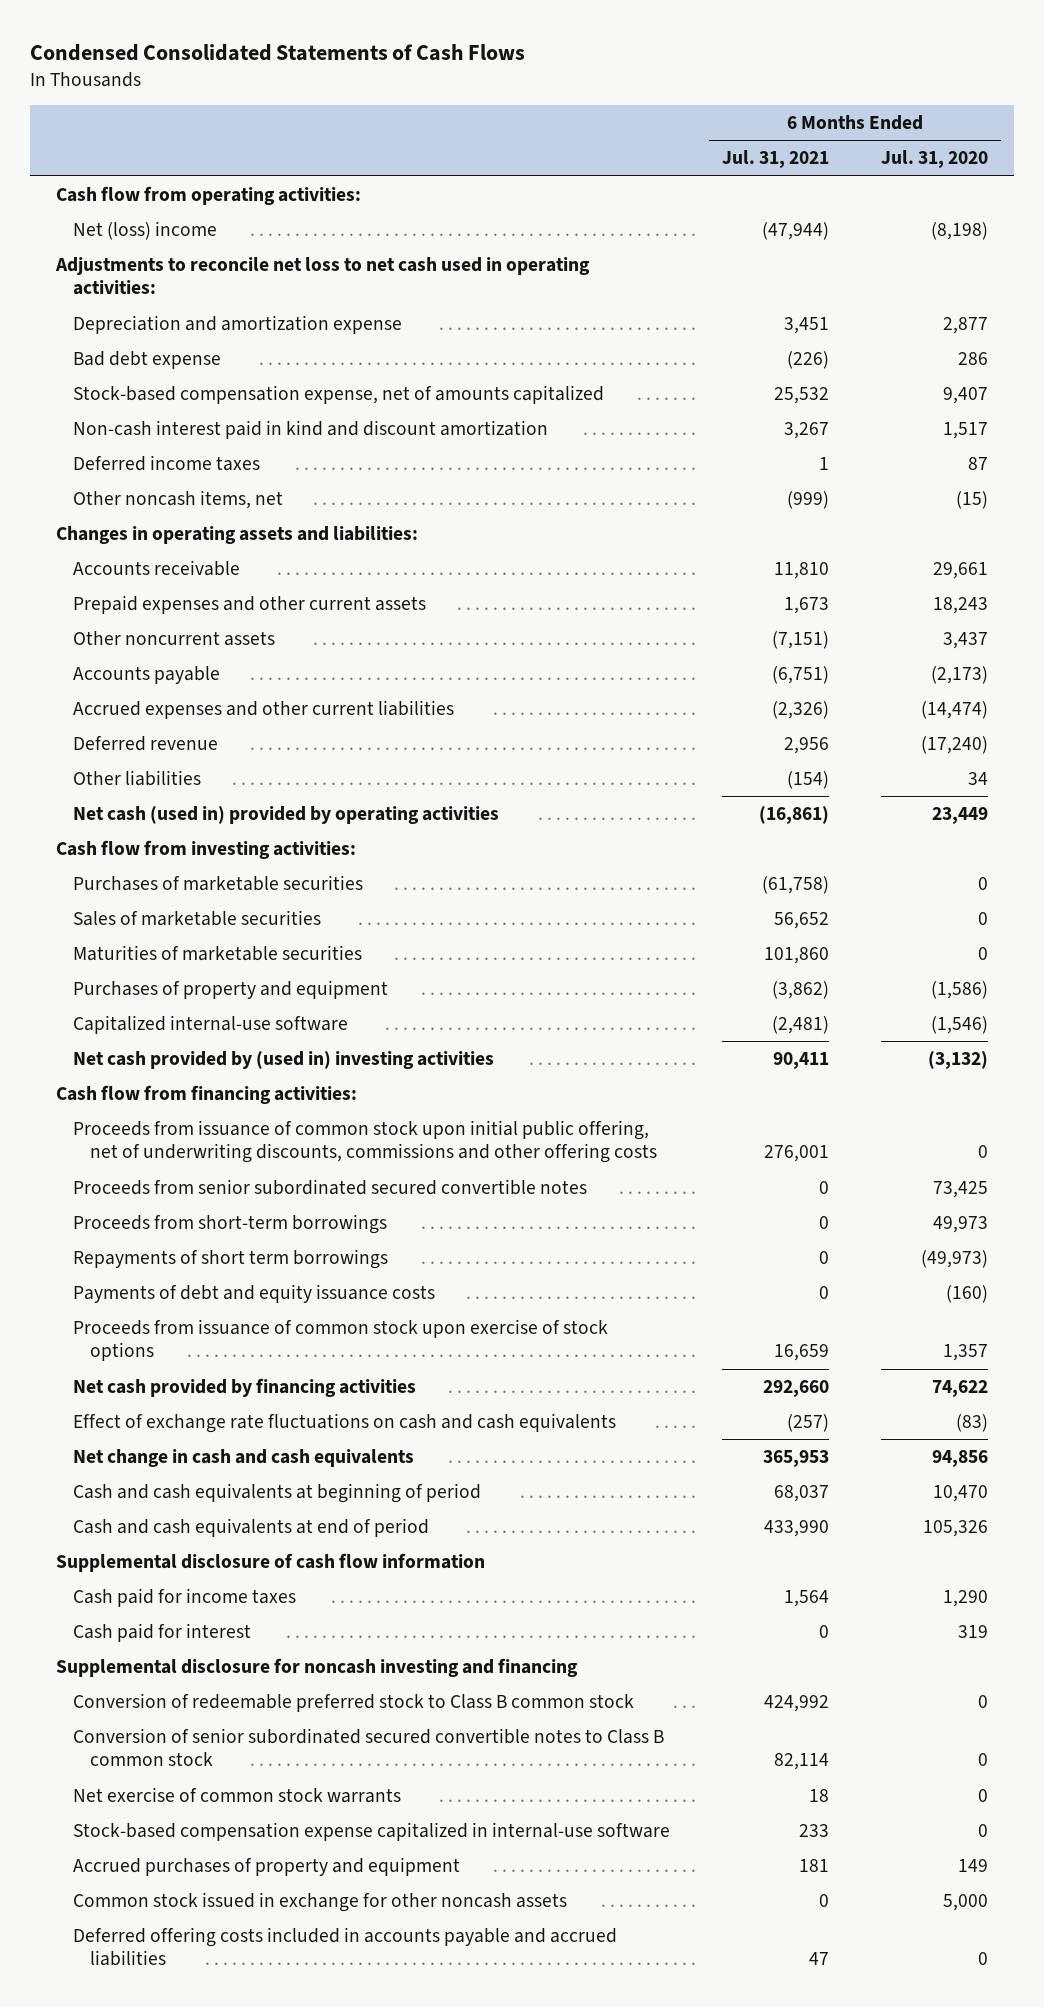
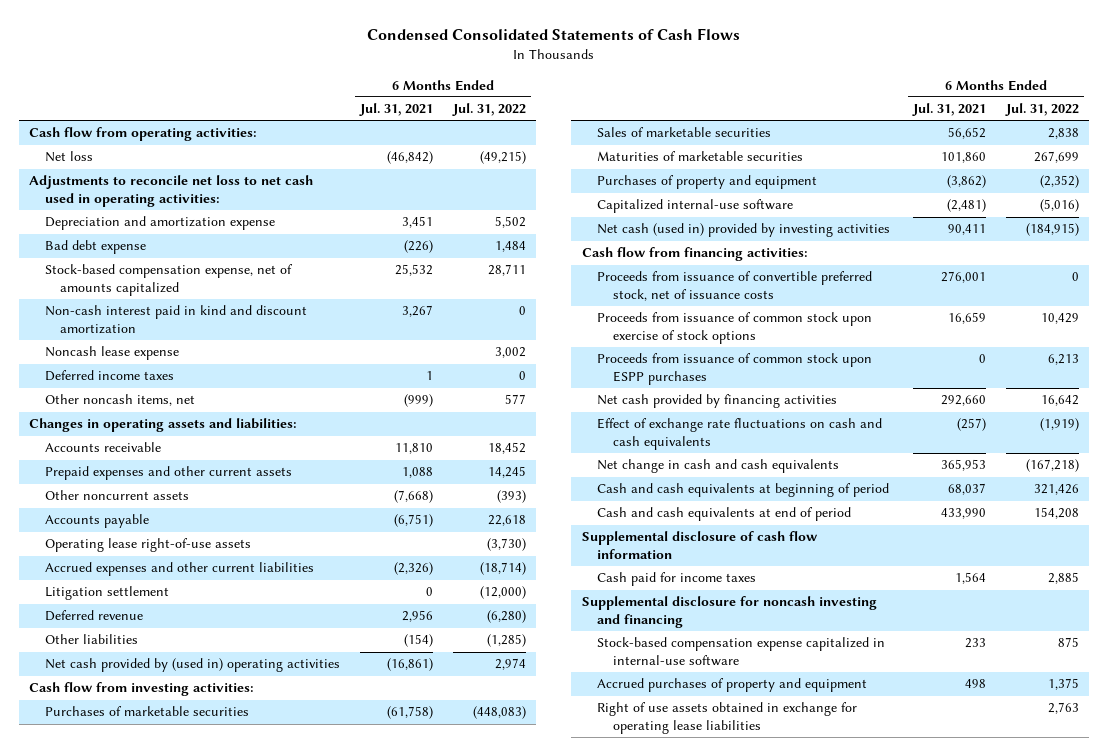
- | 6 Months Ended Jul. 31, 2021 | 6 Months Ended Jul. 31, 2020
+ | 6 Months Ended Jul. 31, 2021 | 6 Months Ended Jul. 31, 2022
- Net (loss) income | (47,944) | (8,198)
+ Net loss | (46,842) | (49,215)
+ Noncash lease expense | | 3,002
- Prepaid expenses and other current assets | 1,673 | 18,243
- Other noncurrent assets | (7,151) | 3,437
+ Prepaid expenses and other current assets | 1,088 | 14,245
+ Other noncurrent assets | (7,668) | (393)
+ Operating lease right-of-use assets | | (3,730)
+ Litigation settlement | 0 | (12,000)
- Net cash (used in) provided by operating activities | (16,861) | 23,449
+ Net cash provided by (used in) operating activities | (16,861) | 2,974
- Net cash provided by (used in) investing activities | 90,411 | (3,132)
+ Net cash (used in) provided by investing activities | 90,411 | (184,915)
- Proceeds from issuance of common stock upon initial public offering, net of underwriting discounts, commissions and other offering costs | 276,001 | 0
- Proceeds from senior subordinated secured convertible notes | 0 | 73,425
- Proceeds from short-term borrowings | 0 | 49,973
- Repayments of short term borrowings | 0 | (49,973)
- Payments of debt and equity issuance costs | 0 | (160)
+ Proceeds from issuance of convertible preferred stock, net of issuance costs | 276,001 | 0
+ Proceeds from issuance of common stock upon ESPP purchases | 0 | 6,213
- Cash paid for interest | 0 | 319
- Conversion of redeemable preferred stock to Class B common stock | 424,992 | 0
- Conversion of senior subordinated secured convertible notes to Class B common stock | 82,114 | 0
- Net exercise of common stock warrants | 18 | 0
- Accrued purchases of property and equipment | 181 | 149
- Common stock issued in exchange for other noncash assets | 0 | 5,000
- Deferred offering costs included in accounts payable and accrued liabilities | 47 | 0
+ Accrued purchases of property and equipment | 498 | 1,375
+ Right of use assets obtained in exchange for operating lease liabilities | | 2,763

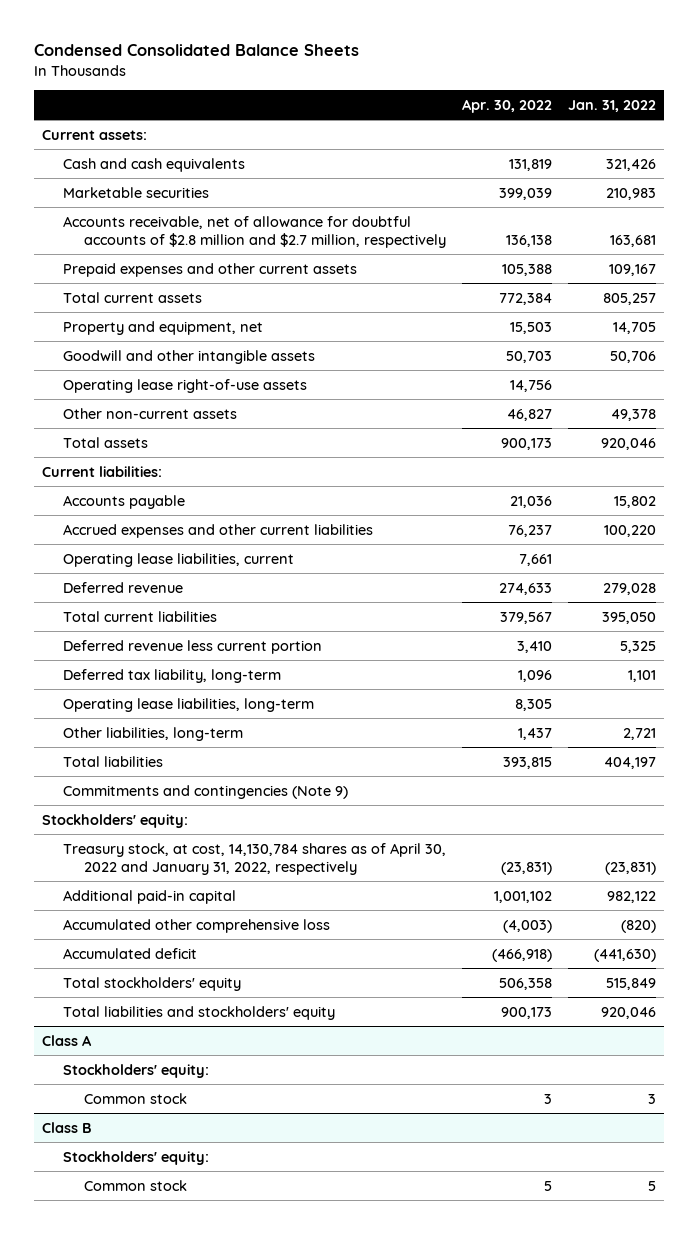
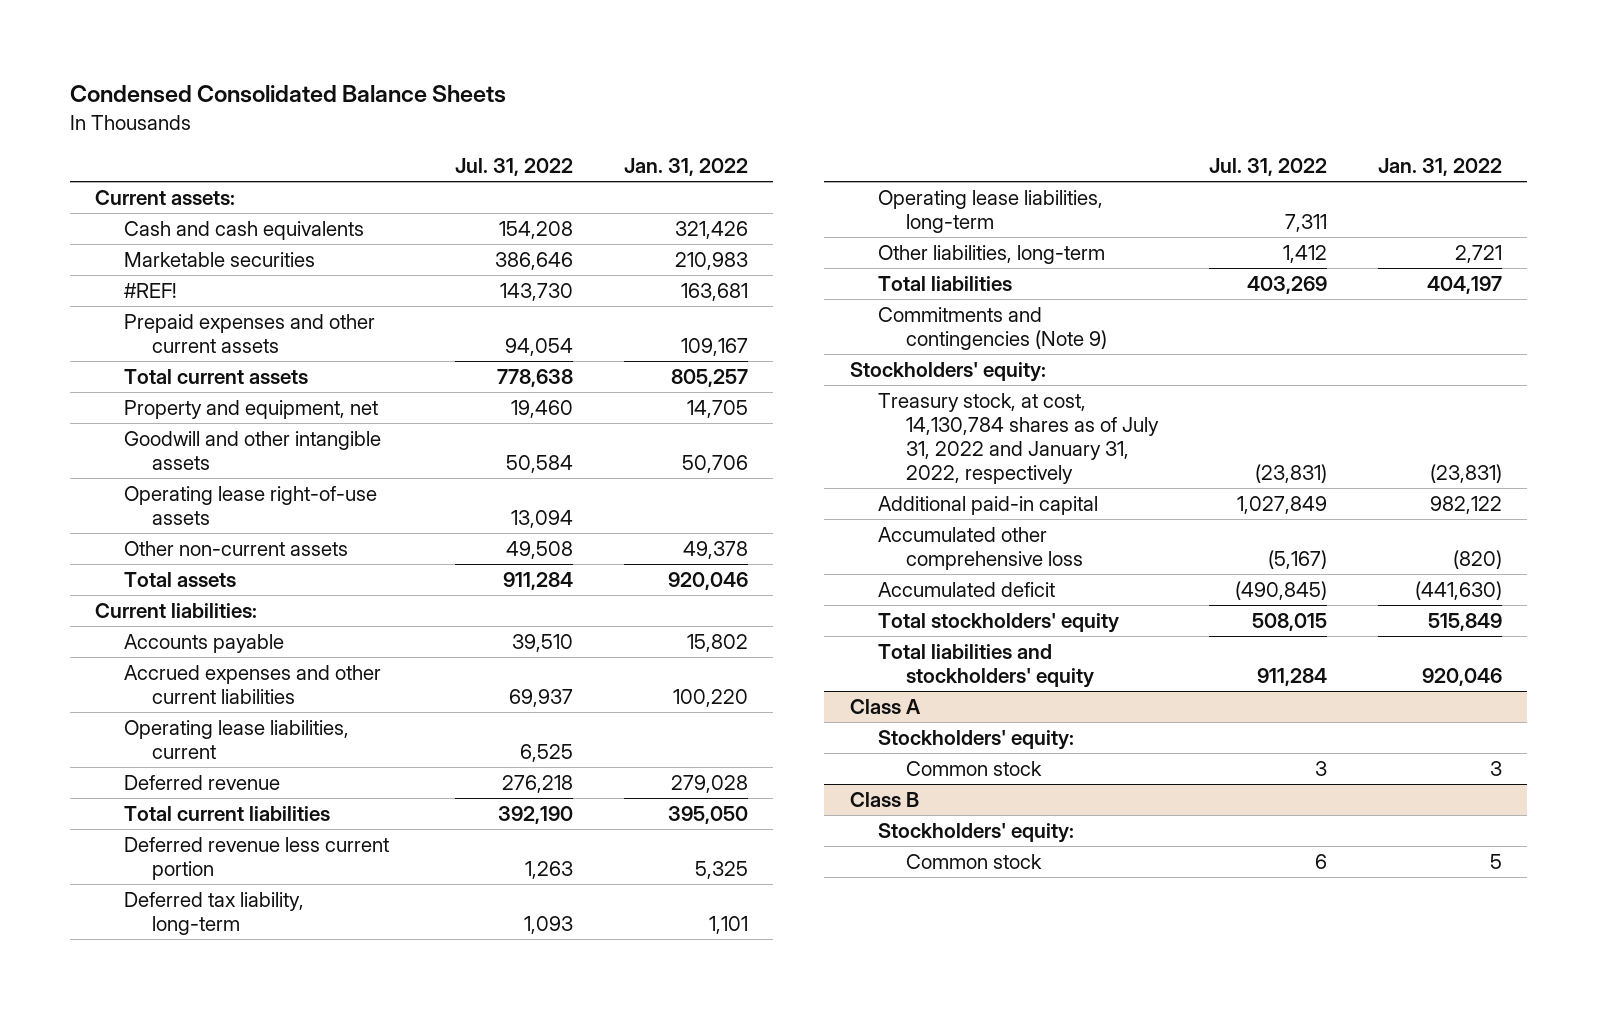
- | Apr. 30, 2022 | Jan. 31, 2022
+ | Jul. 31, 2022 | Jan. 31, 2022
- Accounts receivable, net of allowance for doubtful accounts of $2.8 million and $2.7 million, respectively | 136,138 | 163,681
+ #REF! | 143,730 | 163,681
- Treasury stock, at cost, 14,130,784 shares as of April 30, 2022 and January 31, 2022, respectively | (23,831) | (23,831)
+ Treasury stock, at cost, 14,130,784 shares as of July 31, 2022 and January 31, 2022, respectively | (23,831) | (23,831)

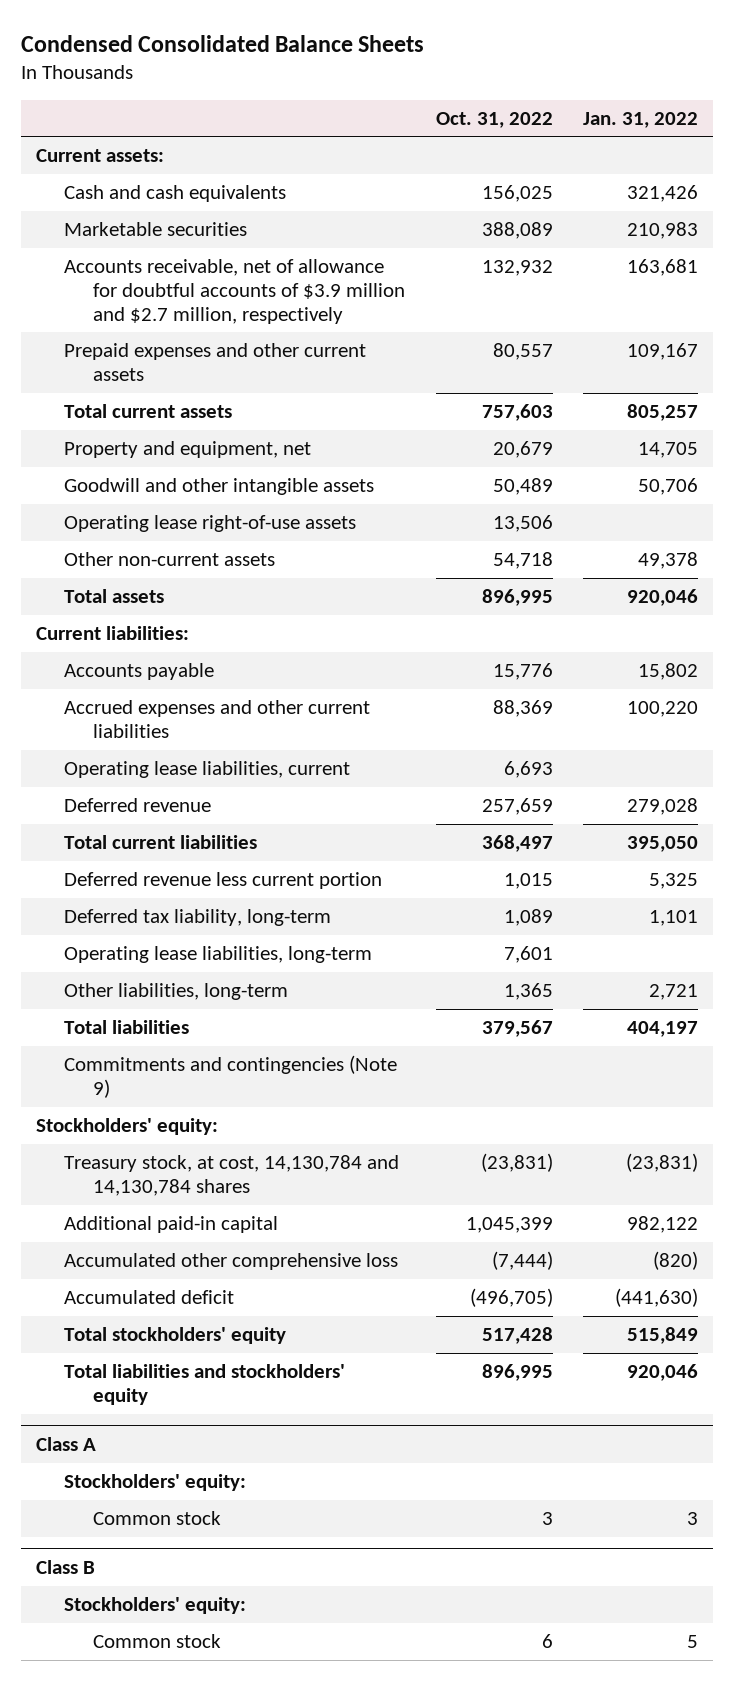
- | Jul. 31, 2022 | Jan. 31, 2022
+ | Oct. 31, 2022 | Jan. 31, 2022
- #REF! | 143,730 | 163,681
+ Accounts receivable, net of allowance for doubtful accounts of $3.9 million and $2.7 million, respectively | 132,932 | 163,681
- Treasury stock, at cost, 14,130,784 shares as of July 31, 2022 and January 31, 2022, respectively | (23,831) | (23,831)
+ Treasury stock, at cost, 14,130,784 and 14,130,784 shares | (23,831) | (23,831)

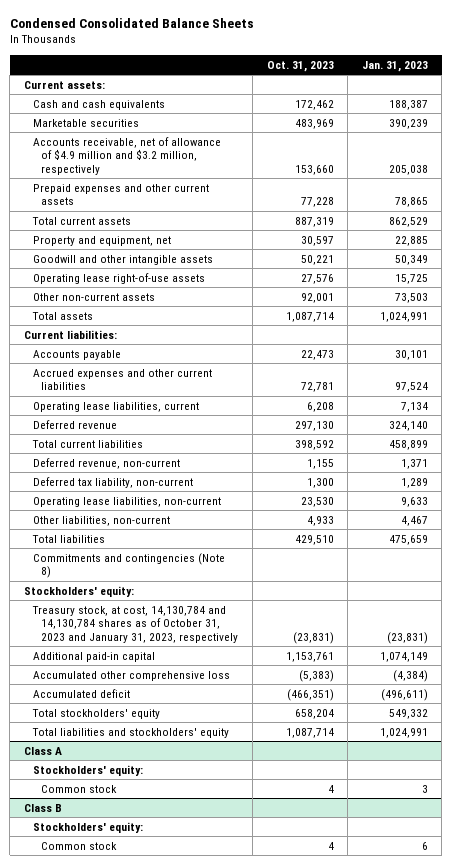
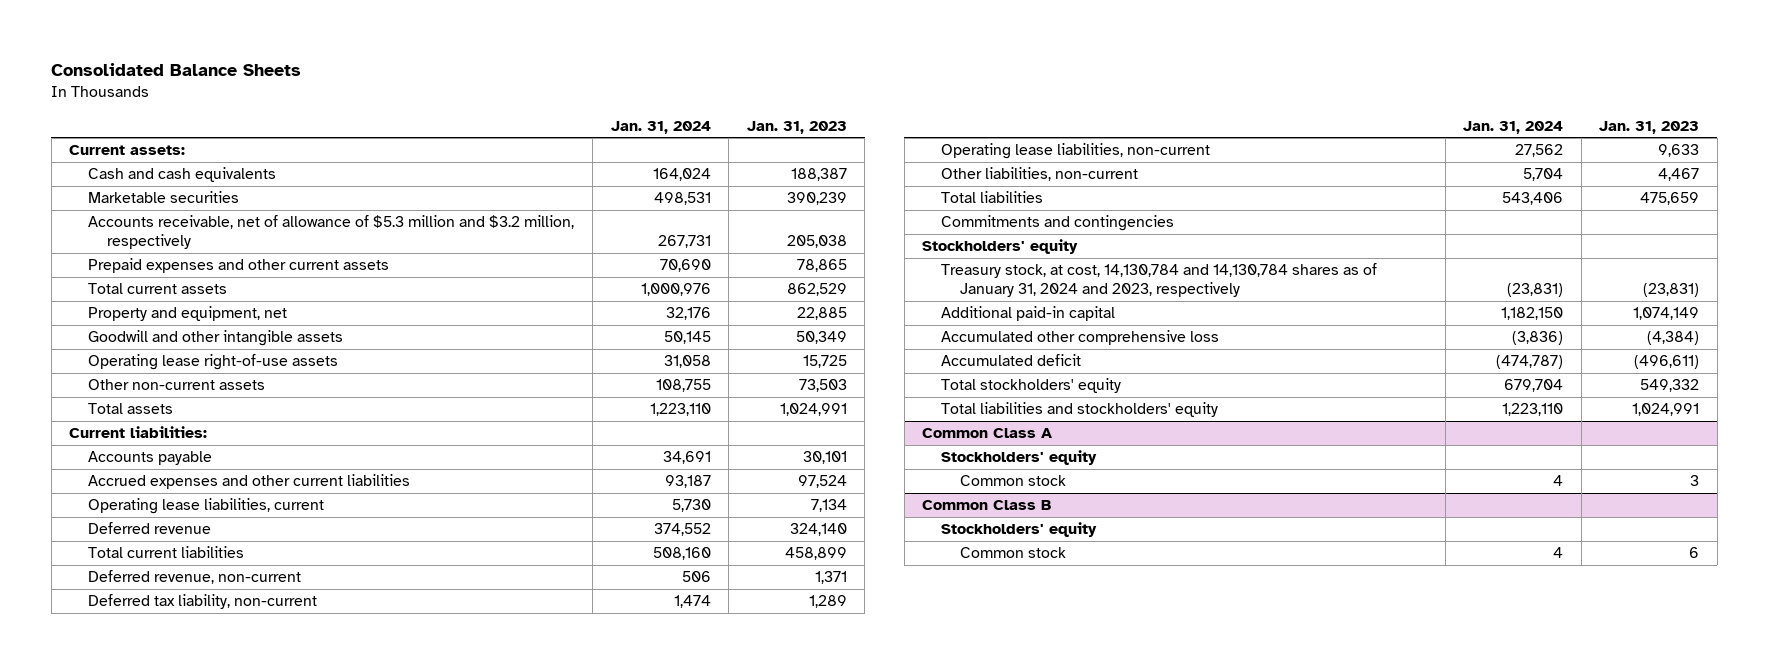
- Condensed Consolidated Balance Sheets
+ Consolidated Balance Sheets
- | Oct. 31, 2023 | Jan. 31, 2023
+ | Jan. 31, 2024 | Jan. 31, 2023
- Accounts receivable, net of allowance of $4.9 million and $3.2 million, respectively | 153,660 | 205,038
+ Accounts receivable, net of allowance of $5.3 million and $3.2 million, respectively | 267,731 | 205,038
- Commitments and contingencies (Note 8)
- Stockholders' equity:
- Treasury stock, at cost, 14,130,784 and 14,130,784 shares as of October 31, 2023 and January 31, 2023, respectively | (23,831) | (23,831)
+ Commitments and contingencies
+ Stockholders' equity
+ Treasury stock, at cost, 14,130,784 and 14,130,784 shares as of January 31, 2024 and 2023, respectively | (23,831) | (23,831)
- Class A
- Stockholders' equity:
+ Common Class A
+ Stockholders' equity
- Class B
- Stockholders' equity:
+ Common Class B
+ Stockholders' equity

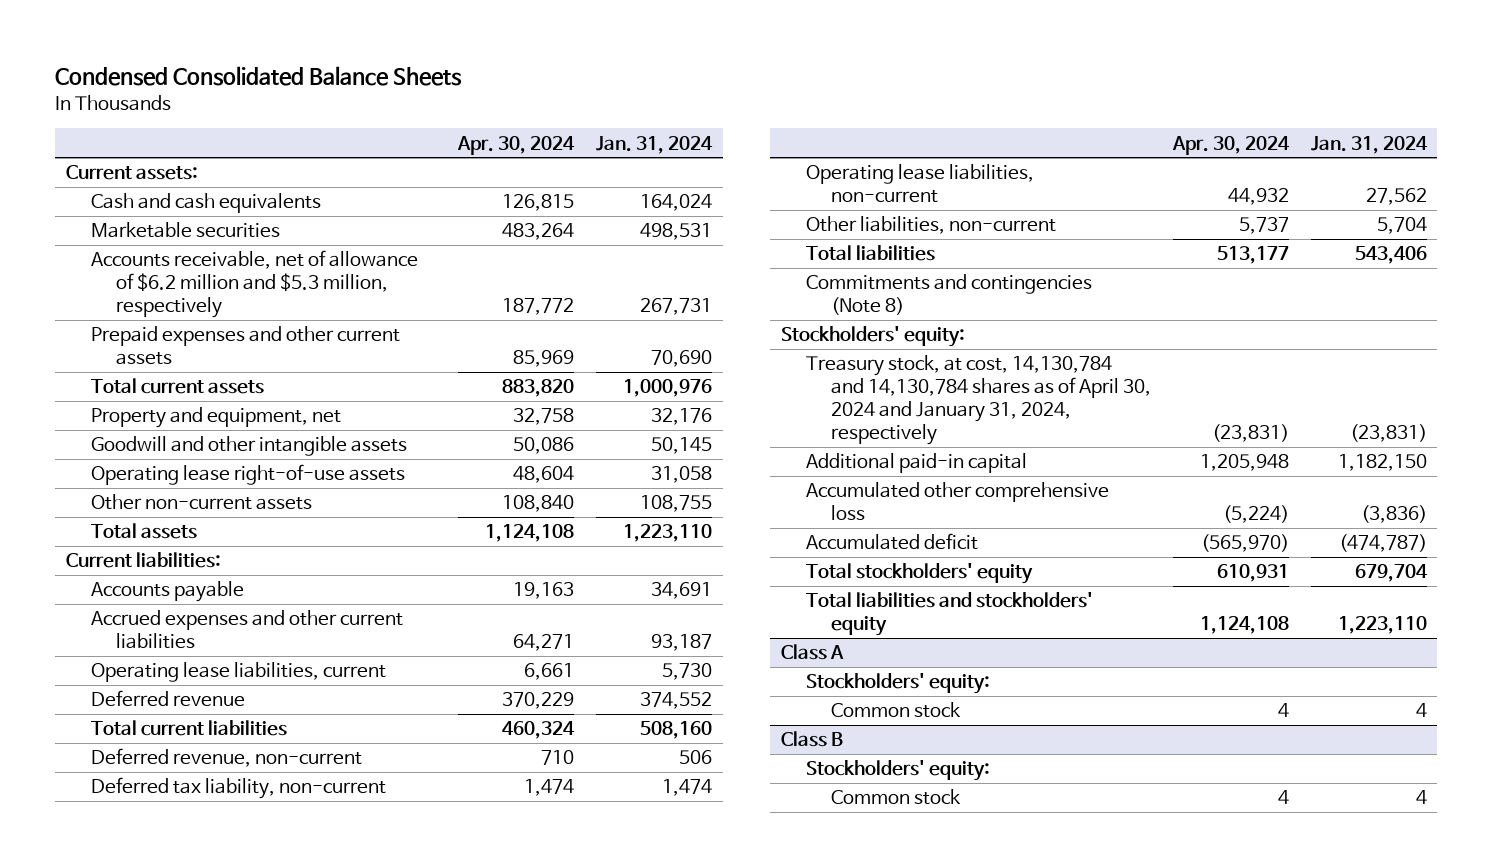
- Consolidated Balance Sheets
+ Condensed Consolidated Balance Sheets
- | Jan. 31, 2024 | Jan. 31, 2023
+ | Apr. 30, 2024 | Jan. 31, 2024
- Accounts receivable, net of allowance of $5.3 million and $3.2 million, respectively | 267,731 | 205,038
+ Accounts receivable, net of allowance of $6.2 million and $5.3 million, respectively | 187,772 | 267,731
- Commitments and contingencies
- Stockholders' equity
- Treasury stock, at cost, 14,130,784 and 14,130,784 shares as of January 31, 2024 and 2023, respectively | (23,831) | (23,831)
+ Commitments and contingencies (Note 8)
+ Stockholders' equity:
+ Treasury stock, at cost, 14,130,784 and 14,130,784 shares as of April 30, 2024 and January 31, 2024, respectively | (23,831) | (23,831)
- Common Class A
- Stockholders' equity
+ Class A
+ Stockholders' equity:
- Common Class B
- Stockholders' equity
+ Class B
+ Stockholders' equity:

